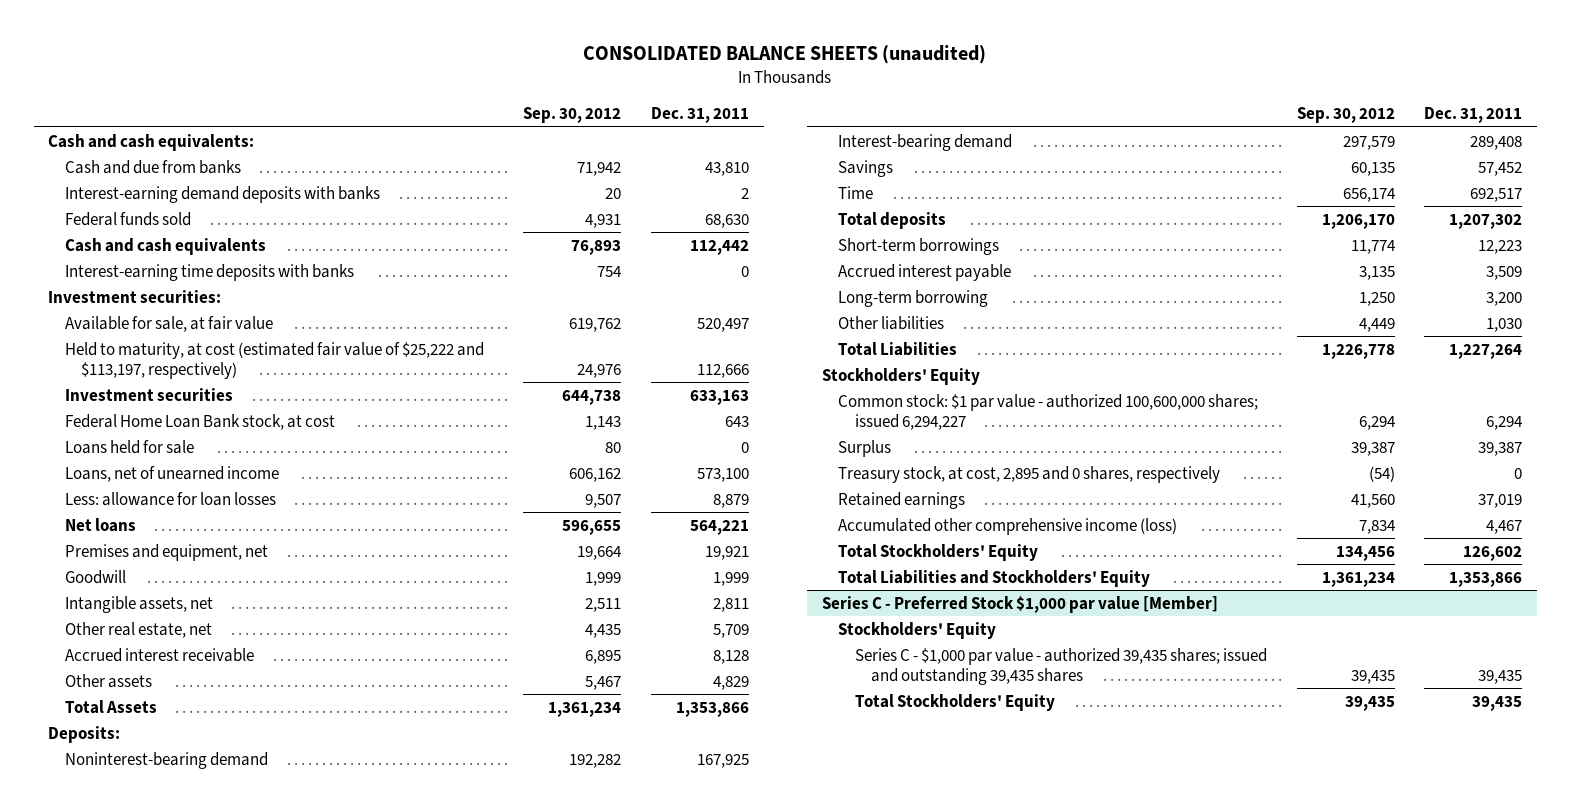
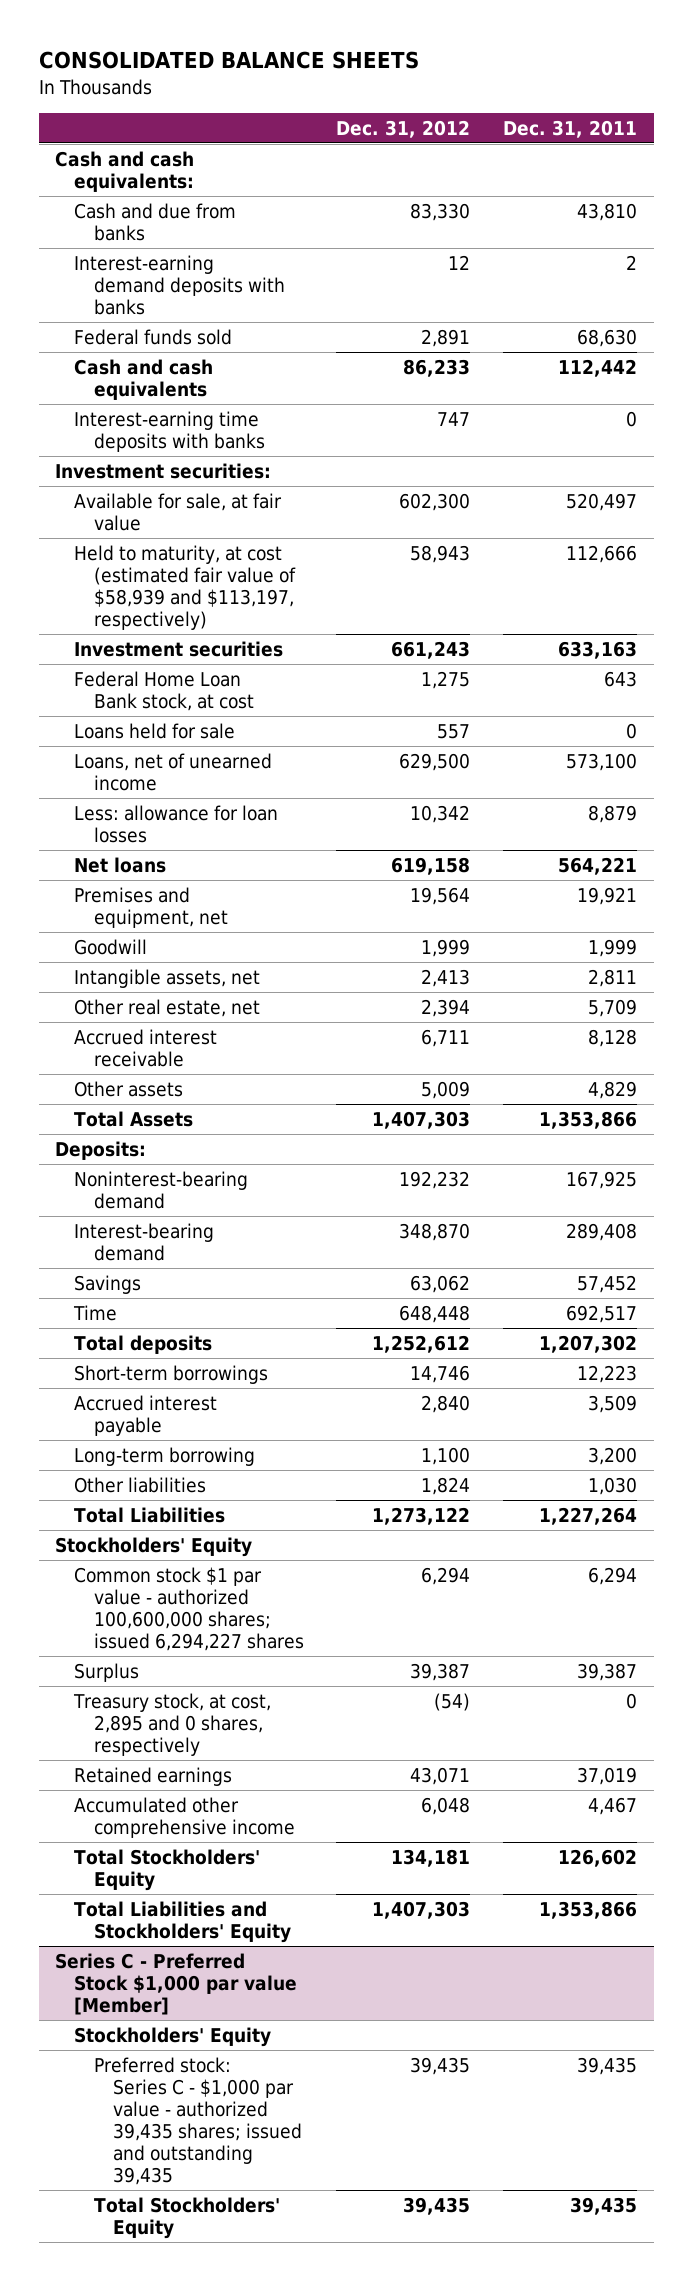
- CONSOLIDATED BALANCE SHEETS (unaudited)
+ CONSOLIDATED BALANCE SHEETS
- | Sep. 30, 2012 | Dec. 31, 2011
+ | Dec. 31, 2012 | Dec. 31, 2011
- Held to maturity, at cost (estimated fair value of $25,222 and $113,197, respectively) | 24,976 | 112,666
+ Held to maturity, at cost (estimated fair value of $58,939 and $113,197, respectively) | 58,943 | 112,666
- Common stock: $1 par value - authorized 100,600,000 shares; issued 6,294,227 | 6,294 | 6,294
+ Common stock $1 par value - authorized 100,600,000 shares; issued 6,294,227 shares | 6,294 | 6,294
- Accumulated other comprehensive income (loss) | 7,834 | 4,467
+ Accumulated other comprehensive income | 6,048 | 4,467
@ Series C - Preferred Stock $1,000 par value [Member]
- Series C - $1,000 par value - authorized 39,435 shares; issued and outstanding 39,435 shares | 39,435 | 39,435
+ Preferred stock: Series C - $1,000 par value - authorized 39,435 shares; issued and outstanding 39,435 | 39,435 | 39,435

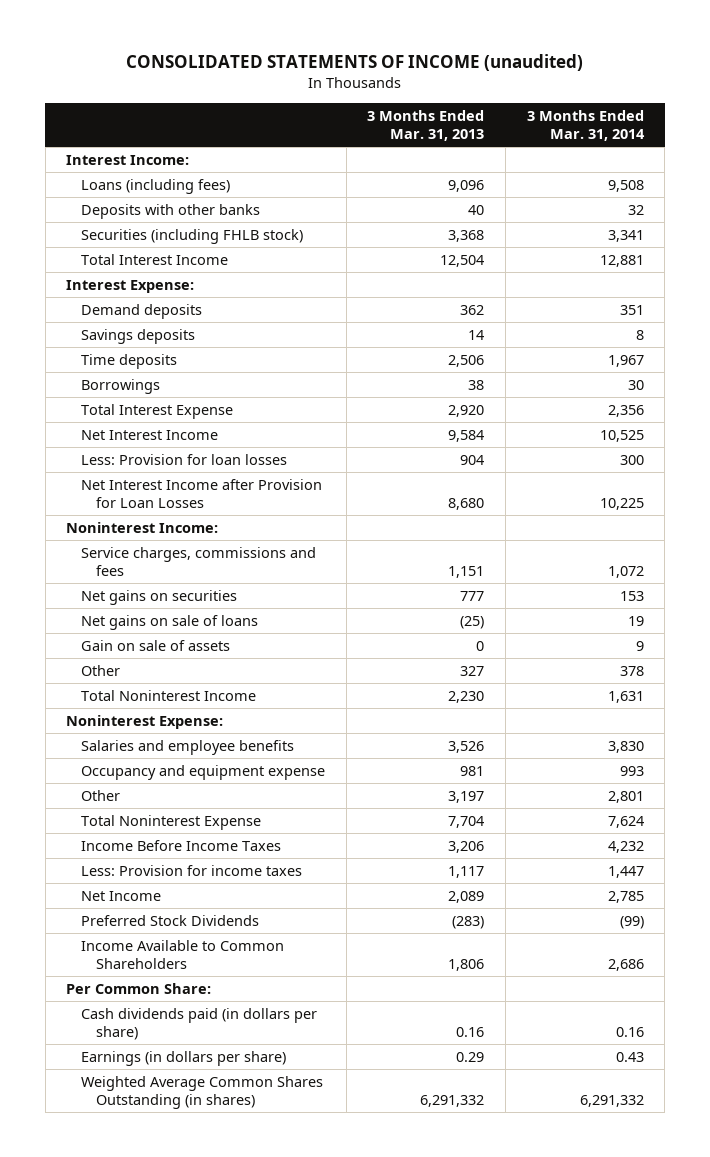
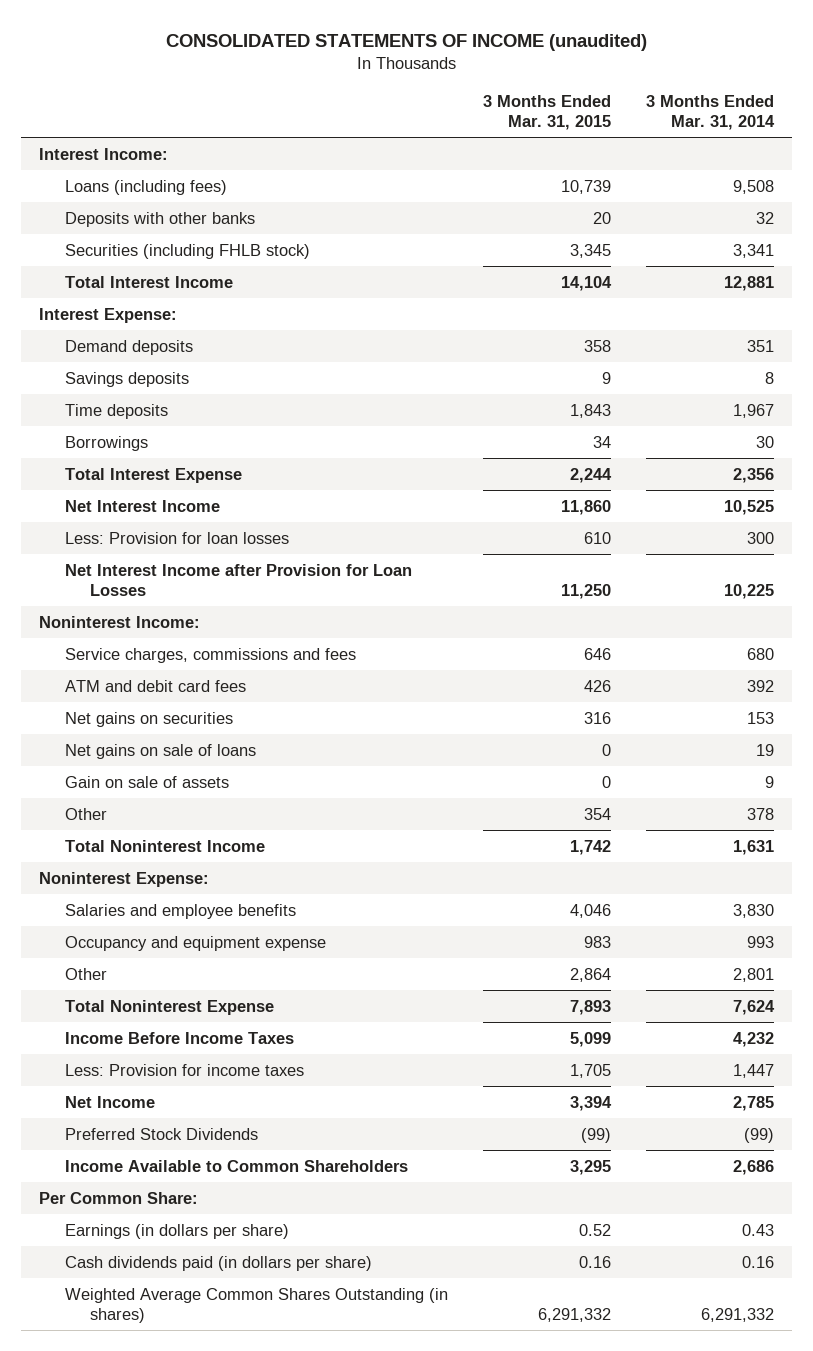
- | 3 Months Ended Mar. 31, 2013 | 3 Months Ended Mar. 31, 2014
+ | 3 Months Ended Mar. 31, 2015 | 3 Months Ended Mar. 31, 2014
- Service charges, commissions and fees | 1,151 | 1,072
+ Service charges, commissions and fees | 646 | 680
+ ATM and debit card fees | 426 | 392
moved down: Cash dividends paid (in dollars per share) | 0.16 | 0.16

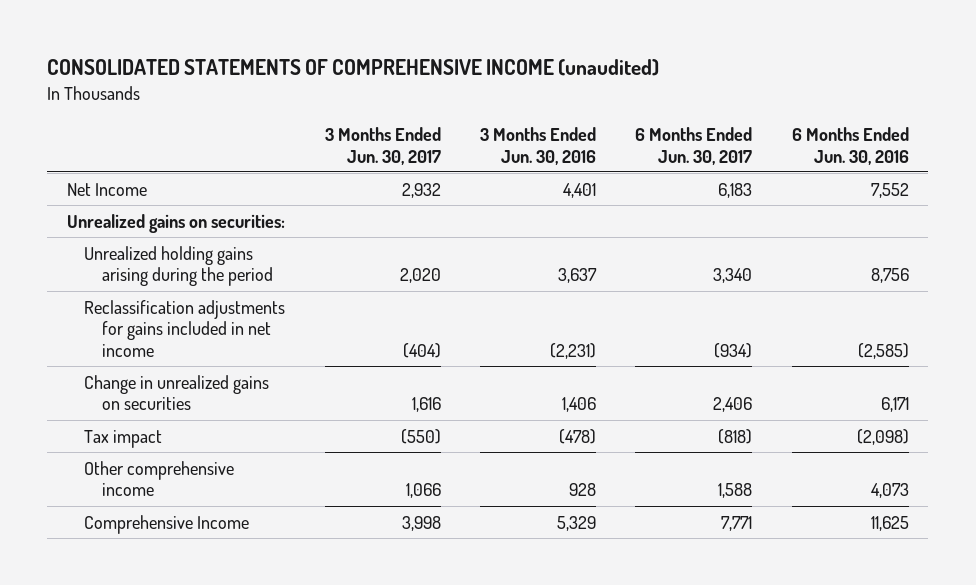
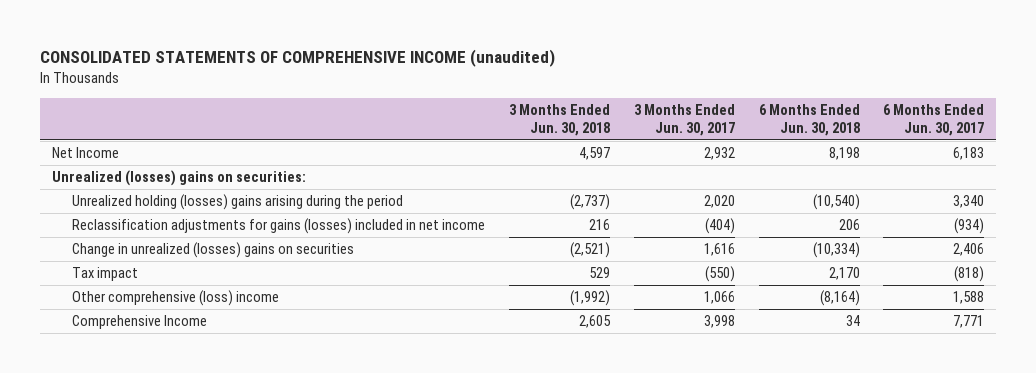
- | 3 Months Ended Jun. 30, 2017 | 3 Months Ended Jun. 30, 2016 | 6 Months Ended Jun. 30, 2017 | 6 Months Ended Jun. 30, 2016
+ | 3 Months Ended Jun. 30, 2018 | 3 Months Ended Jun. 30, 2017 | 6 Months Ended Jun. 30, 2018 | 6 Months Ended Jun. 30, 2017
- Unrealized gains on securities:
- Unrealized holding gains arising during the period | 2,020 | 3,637 | 3,340 | 8,756
- Reclassification adjustments for gains included in net income | (404) | (2,231) | (934) | (2,585)
- Change in unrealized gains on securities | 1,616 | 1,406 | 2,406 | 6,171
+ Unrealized (losses) gains on securities:
+ Unrealized holding (losses) gains arising during the period | (2,737) | 2,020 | (10,540) | 3,340
+ Reclassification adjustments for gains (losses) included in net income | 216 | (404) | 206 | (934)
+ Change in unrealized (losses) gains on securities | (2,521) | 1,616 | (10,334) | 2,406
- Other comprehensive income | 1,066 | 928 | 1,588 | 4,073
+ Other comprehensive (loss) income | (1,992) | 1,066 | (8,164) | 1,588

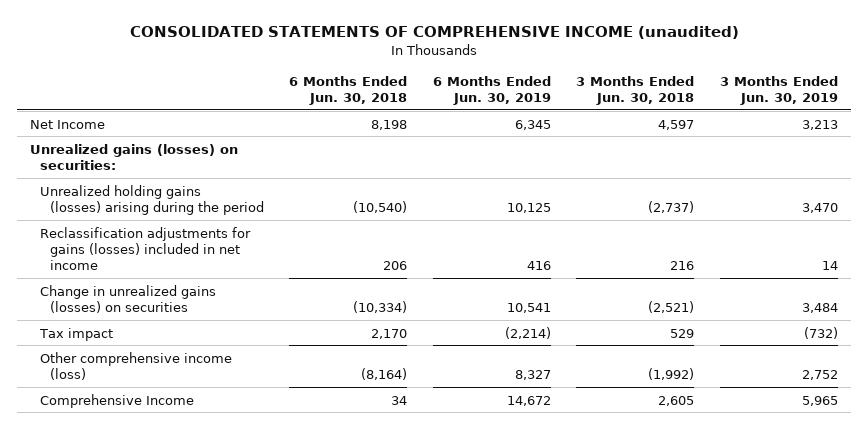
- | 3 Months Ended Jun. 30, 2018 | 3 Months Ended Jun. 30, 2017 | 6 Months Ended Jun. 30, 2018 | 6 Months Ended Jun. 30, 2017
+ | 6 Months Ended Jun. 30, 2018 | 6 Months Ended Jun. 30, 2019 | 3 Months Ended Jun. 30, 2018 | 3 Months Ended Jun. 30, 2019
- Unrealized (losses) gains on securities:
- Unrealized holding (losses) gains arising during the period | (2,737) | 2,020 | (10,540) | 3,340
+ Unrealized gains (losses) on securities:
+ Unrealized holding gains (losses) arising during the period | (10,540) | 10,125 | (2,737) | 3,470
- Change in unrealized (losses) gains on securities | (2,521) | 1,616 | (10,334) | 2,406
+ Change in unrealized gains (losses) on securities | (10,334) | 10,541 | (2,521) | 3,484
- Other comprehensive (loss) income | (1,992) | 1,066 | (8,164) | 1,588
+ Other comprehensive income (loss) | (8,164) | 8,327 | (1,992) | 2,752

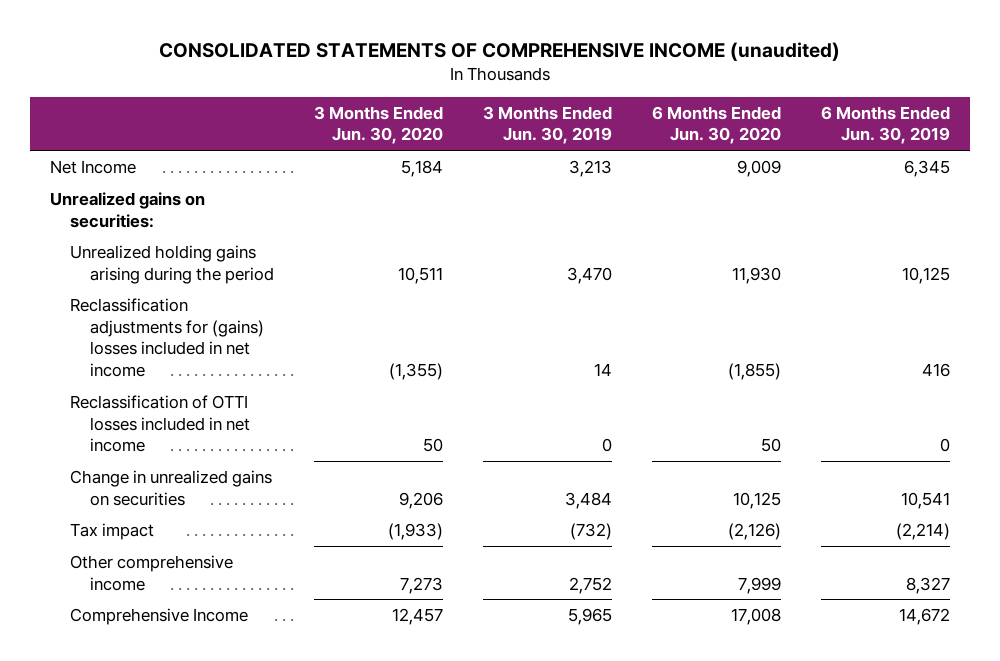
- | 6 Months Ended Jun. 30, 2018 | 6 Months Ended Jun. 30, 2019 | 3 Months Ended Jun. 30, 2018 | 3 Months Ended Jun. 30, 2019
+ | 3 Months Ended Jun. 30, 2020 | 3 Months Ended Jun. 30, 2019 | 6 Months Ended Jun. 30, 2020 | 6 Months Ended Jun. 30, 2019
- Unrealized gains (losses) on securities:
- Unrealized holding gains (losses) arising during the period | (10,540) | 10,125 | (2,737) | 3,470
- Reclassification adjustments for gains (losses) included in net income | 206 | 416 | 216 | 14
- Change in unrealized gains (losses) on securities | (10,334) | 10,541 | (2,521) | 3,484
+ Unrealized gains on securities:
+ Unrealized holding gains arising during the period | 10,511 | 3,470 | 11,930 | 10,125
+ Reclassification adjustments for (gains) losses included in net income | (1,355) | 14 | (1,855) | 416
+ Reclassification of OTTI losses included in net income | 50 | 0 | 50 | 0
+ Change in unrealized gains on securities | 9,206 | 3,484 | 10,125 | 10,541
- Other comprehensive income (loss) | (8,164) | 8,327 | (1,992) | 2,752
+ Other comprehensive income | 7,273 | 2,752 | 7,999 | 8,327

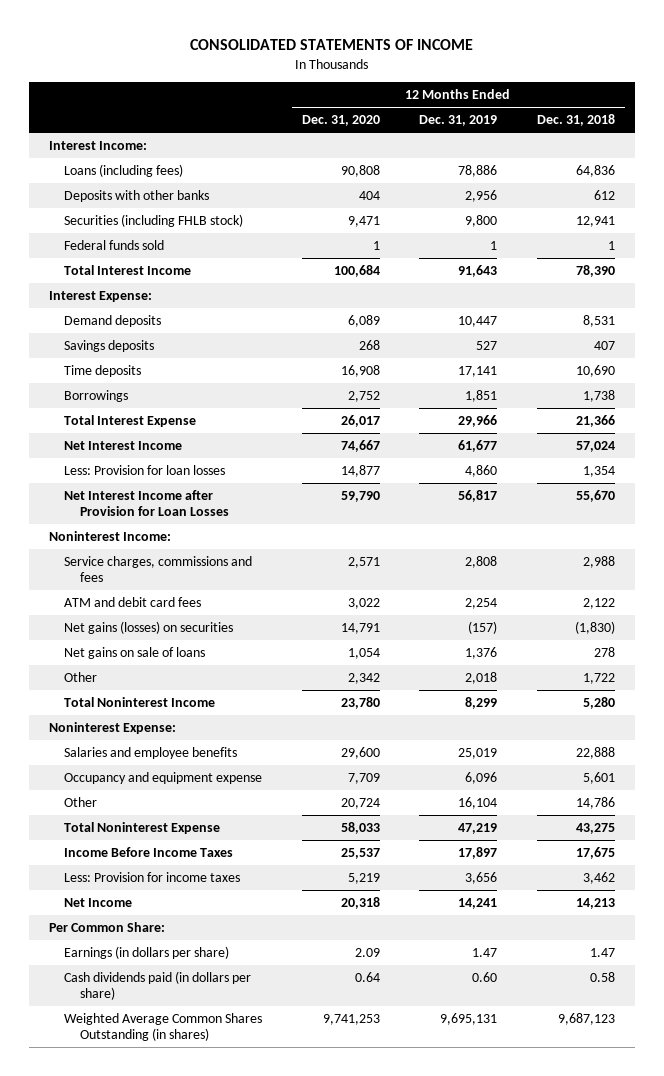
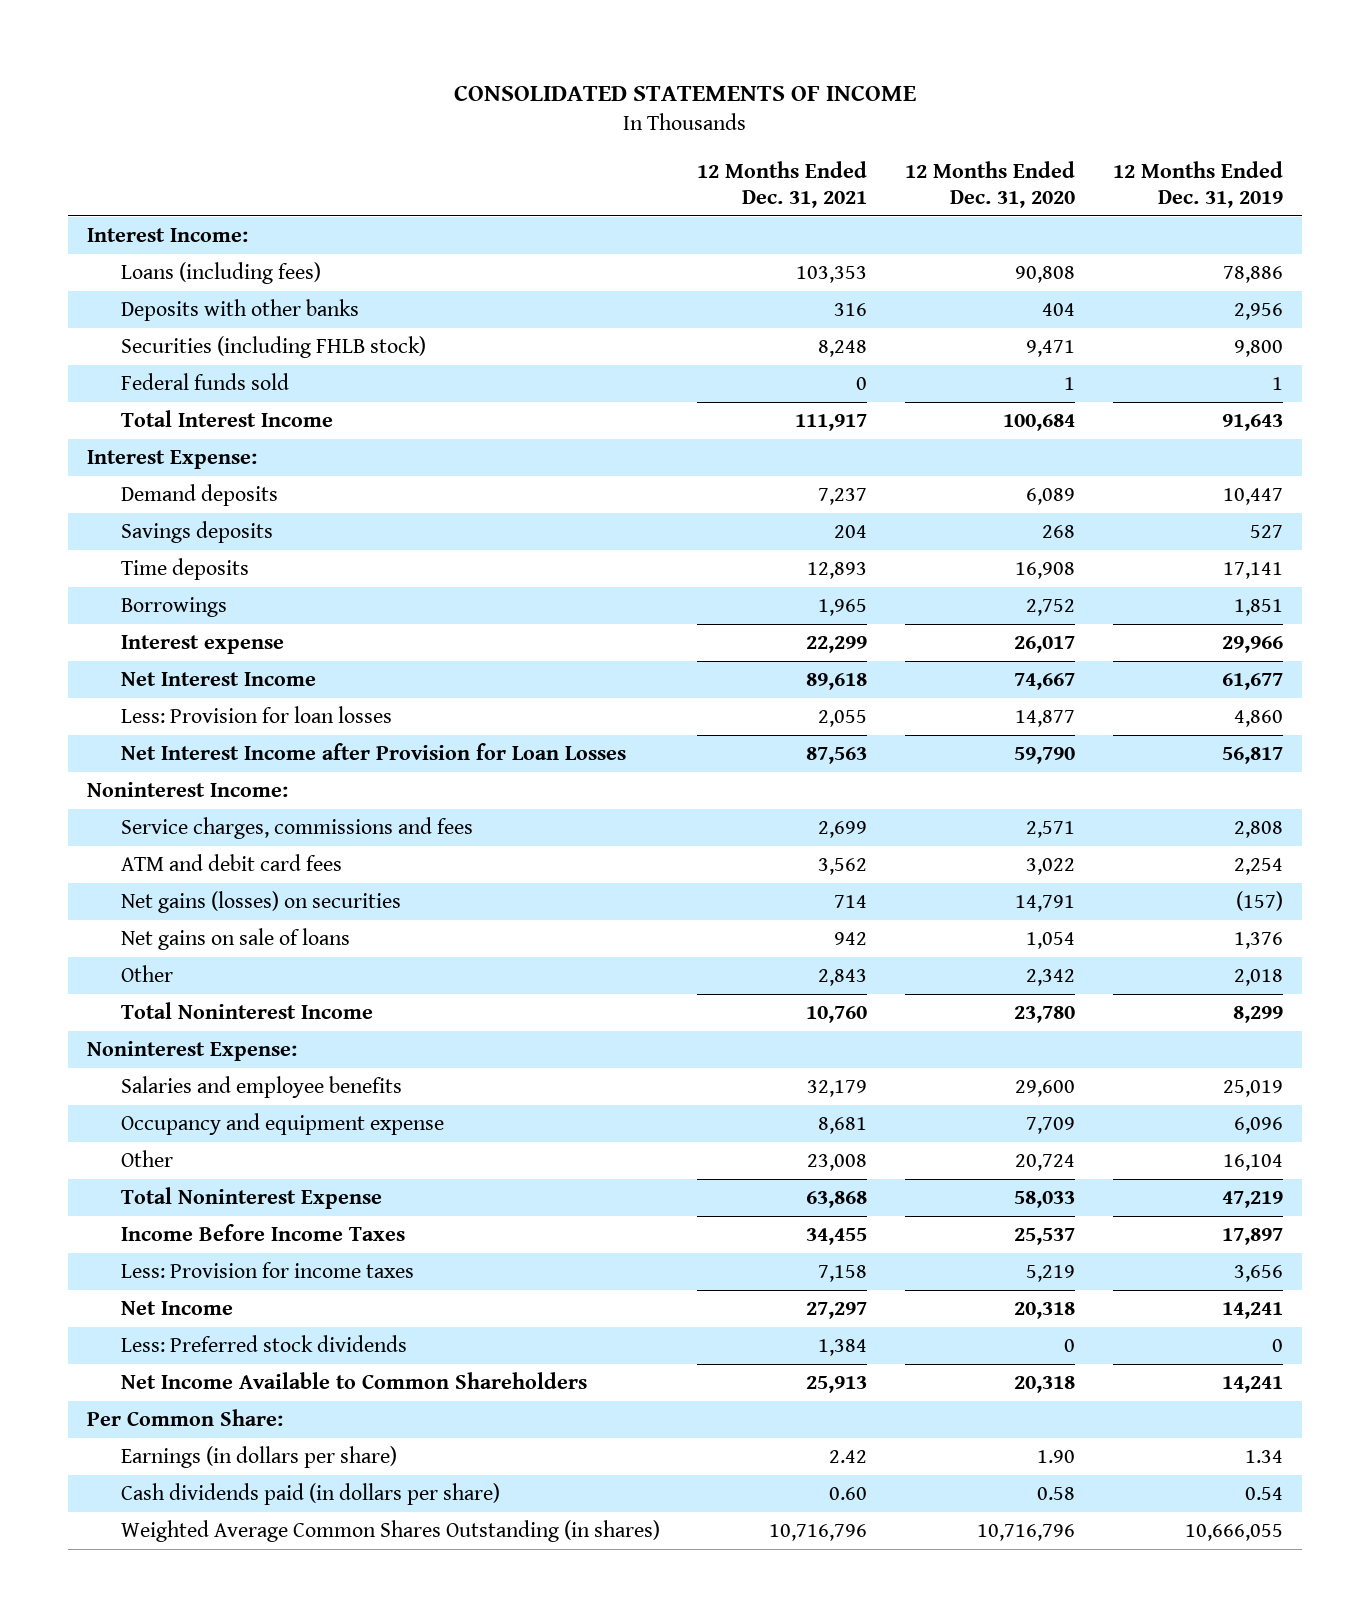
- | 12 Months Ended Dec. 31, 2020 | 12 Months Ended Dec. 31, 2019 | 12 Months Ended Dec. 31, 2018
+ | 12 Months Ended Dec. 31, 2021 | 12 Months Ended Dec. 31, 2020 | 12 Months Ended Dec. 31, 2019
- Total Interest Expense | 26,017 | 29,966 | 21,366
+ Interest expense | 22,299 | 26,017 | 29,966
+ Less: Preferred stock dividends | 1,384 | 0 | 0
+ Net Income Available to Common Shareholders | 25,913 | 20,318 | 14,241
- Earnings (in dollars per share) | 2.09 | 1.47 | 1.47
- Cash dividends paid (in dollars per share) | 0.64 | 0.60 | 0.58
- Weighted Average Common Shares Outstanding (in shares) | 9,741,253 | 9,695,131 | 9,687,123
+ Earnings (in dollars per share) | 2.42 | 1.90 | 1.34
+ Cash dividends paid (in dollars per share) | 0.60 | 0.58 | 0.54
+ Weighted Average Common Shares Outstanding (in shares) | 10,716,796 | 10,716,796 | 10,666,055

